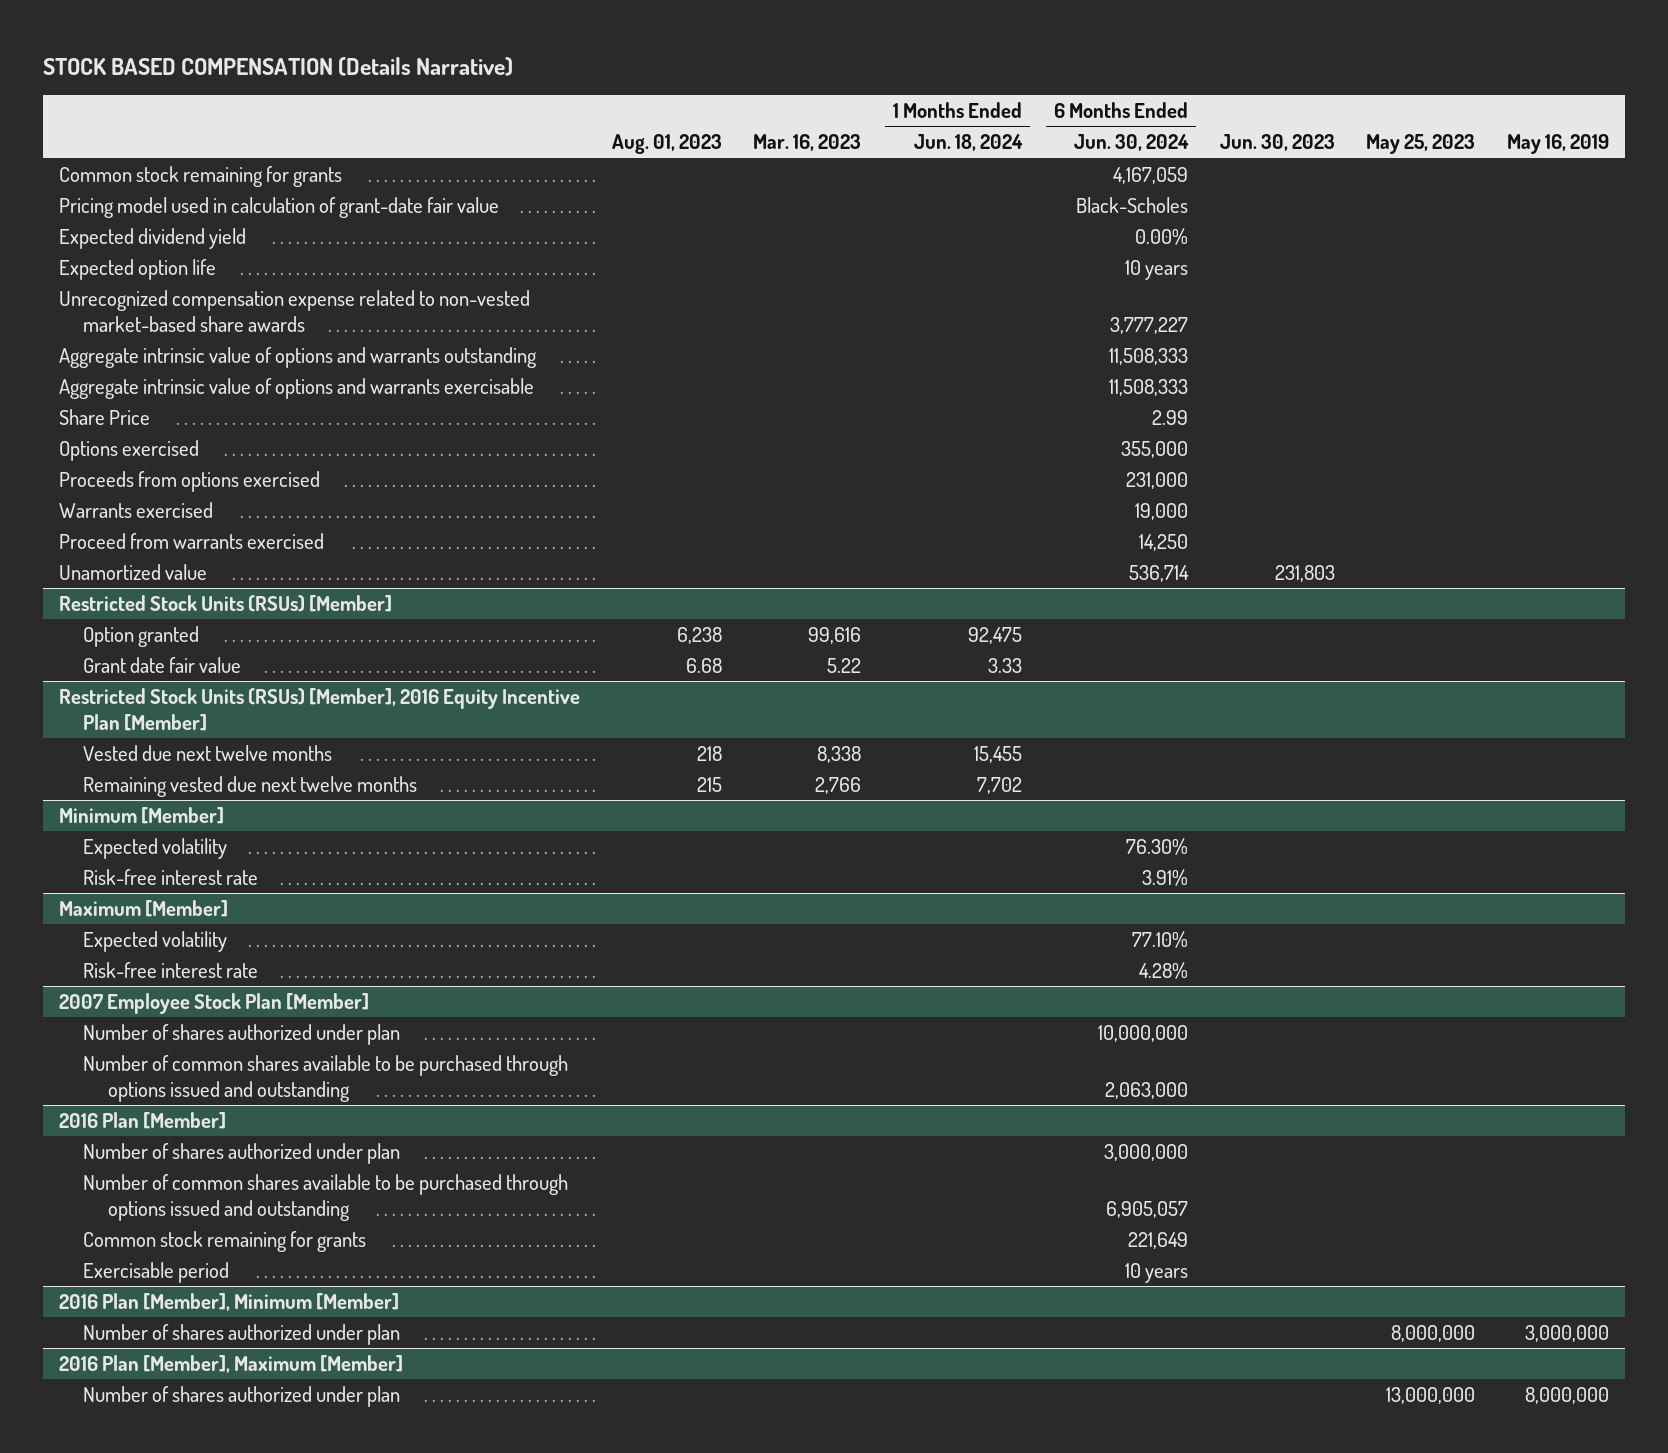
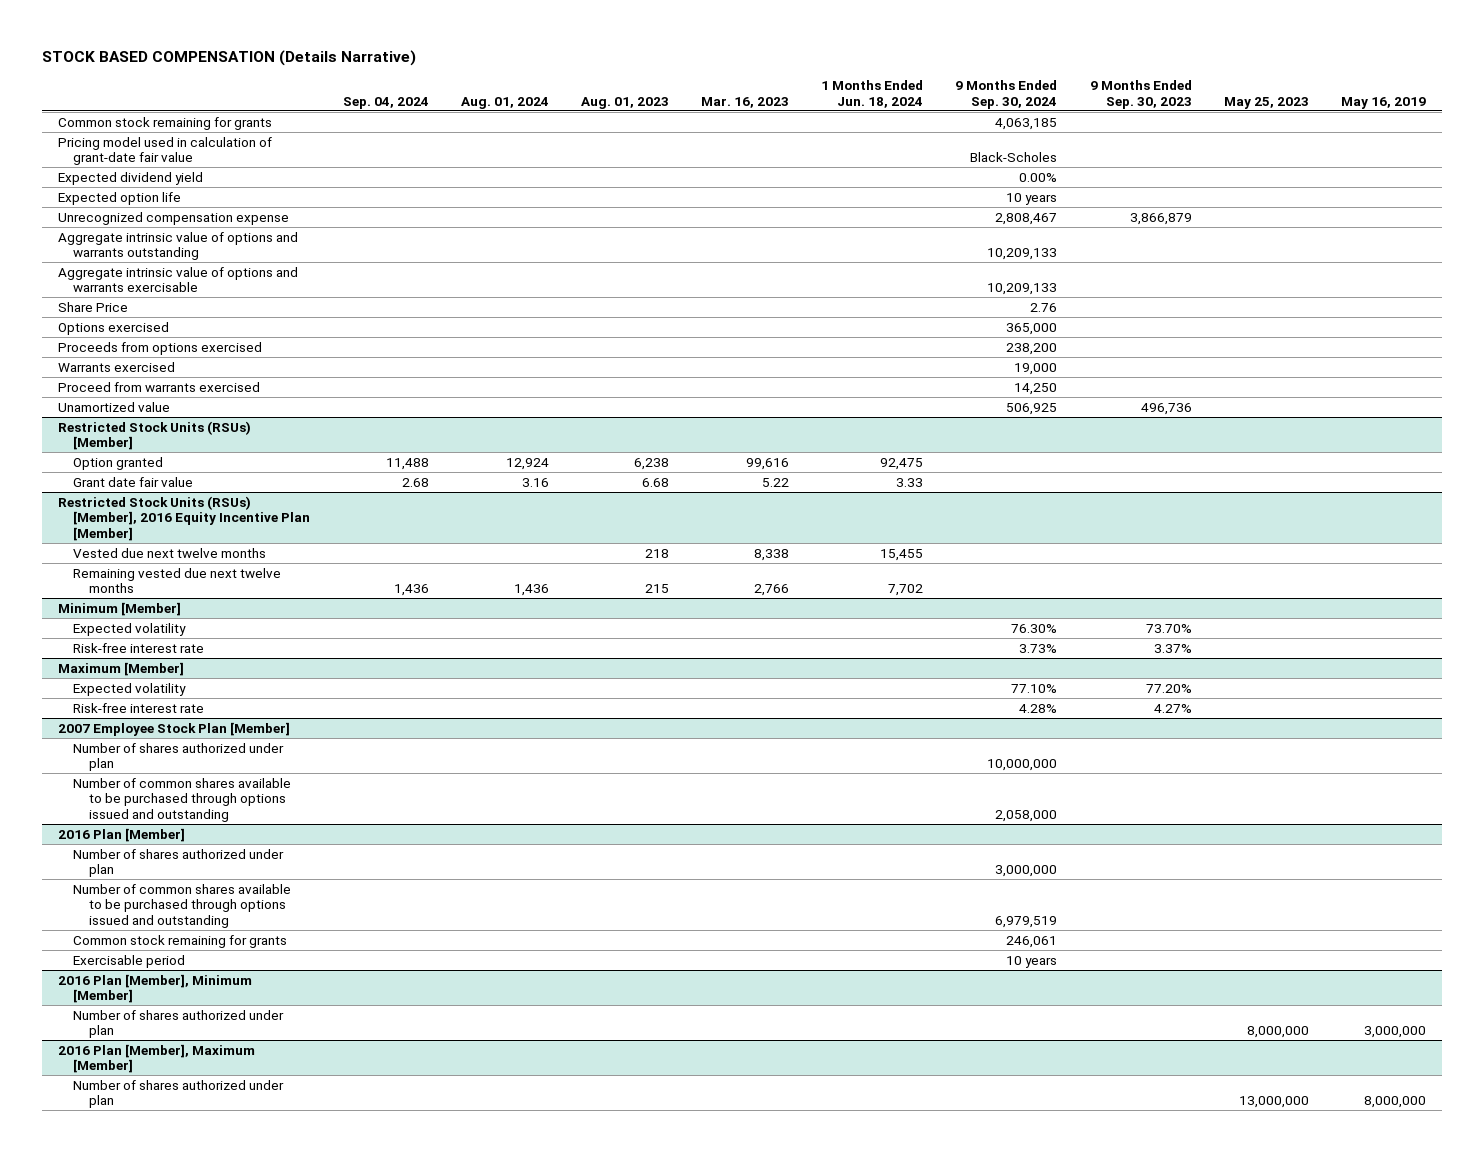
- | Aug. 01, 2023 | Mar. 16, 2023 | 1 Months Ended Jun. 18, 2024 | 6 Months Ended Jun. 30, 2024 | Jun. 30, 2023 | May 25, 2023 | May 16, 2019
+ | Sep. 04, 2024 | Aug. 01, 2024 | Aug. 01, 2023 | Mar. 16, 2023 | 1 Months Ended Jun. 18, 2024 | 9 Months Ended Sep. 30, 2024 | 9 Months Ended Sep. 30, 2023 | May 25, 2023 | May 16, 2019
- Unrecognized compensation expense related to non-vested market-based share awards | | | | 3,777,227 | | |
+ Unrecognized compensation expense | | | | | | 2,808,467 | 3,866,879 | |

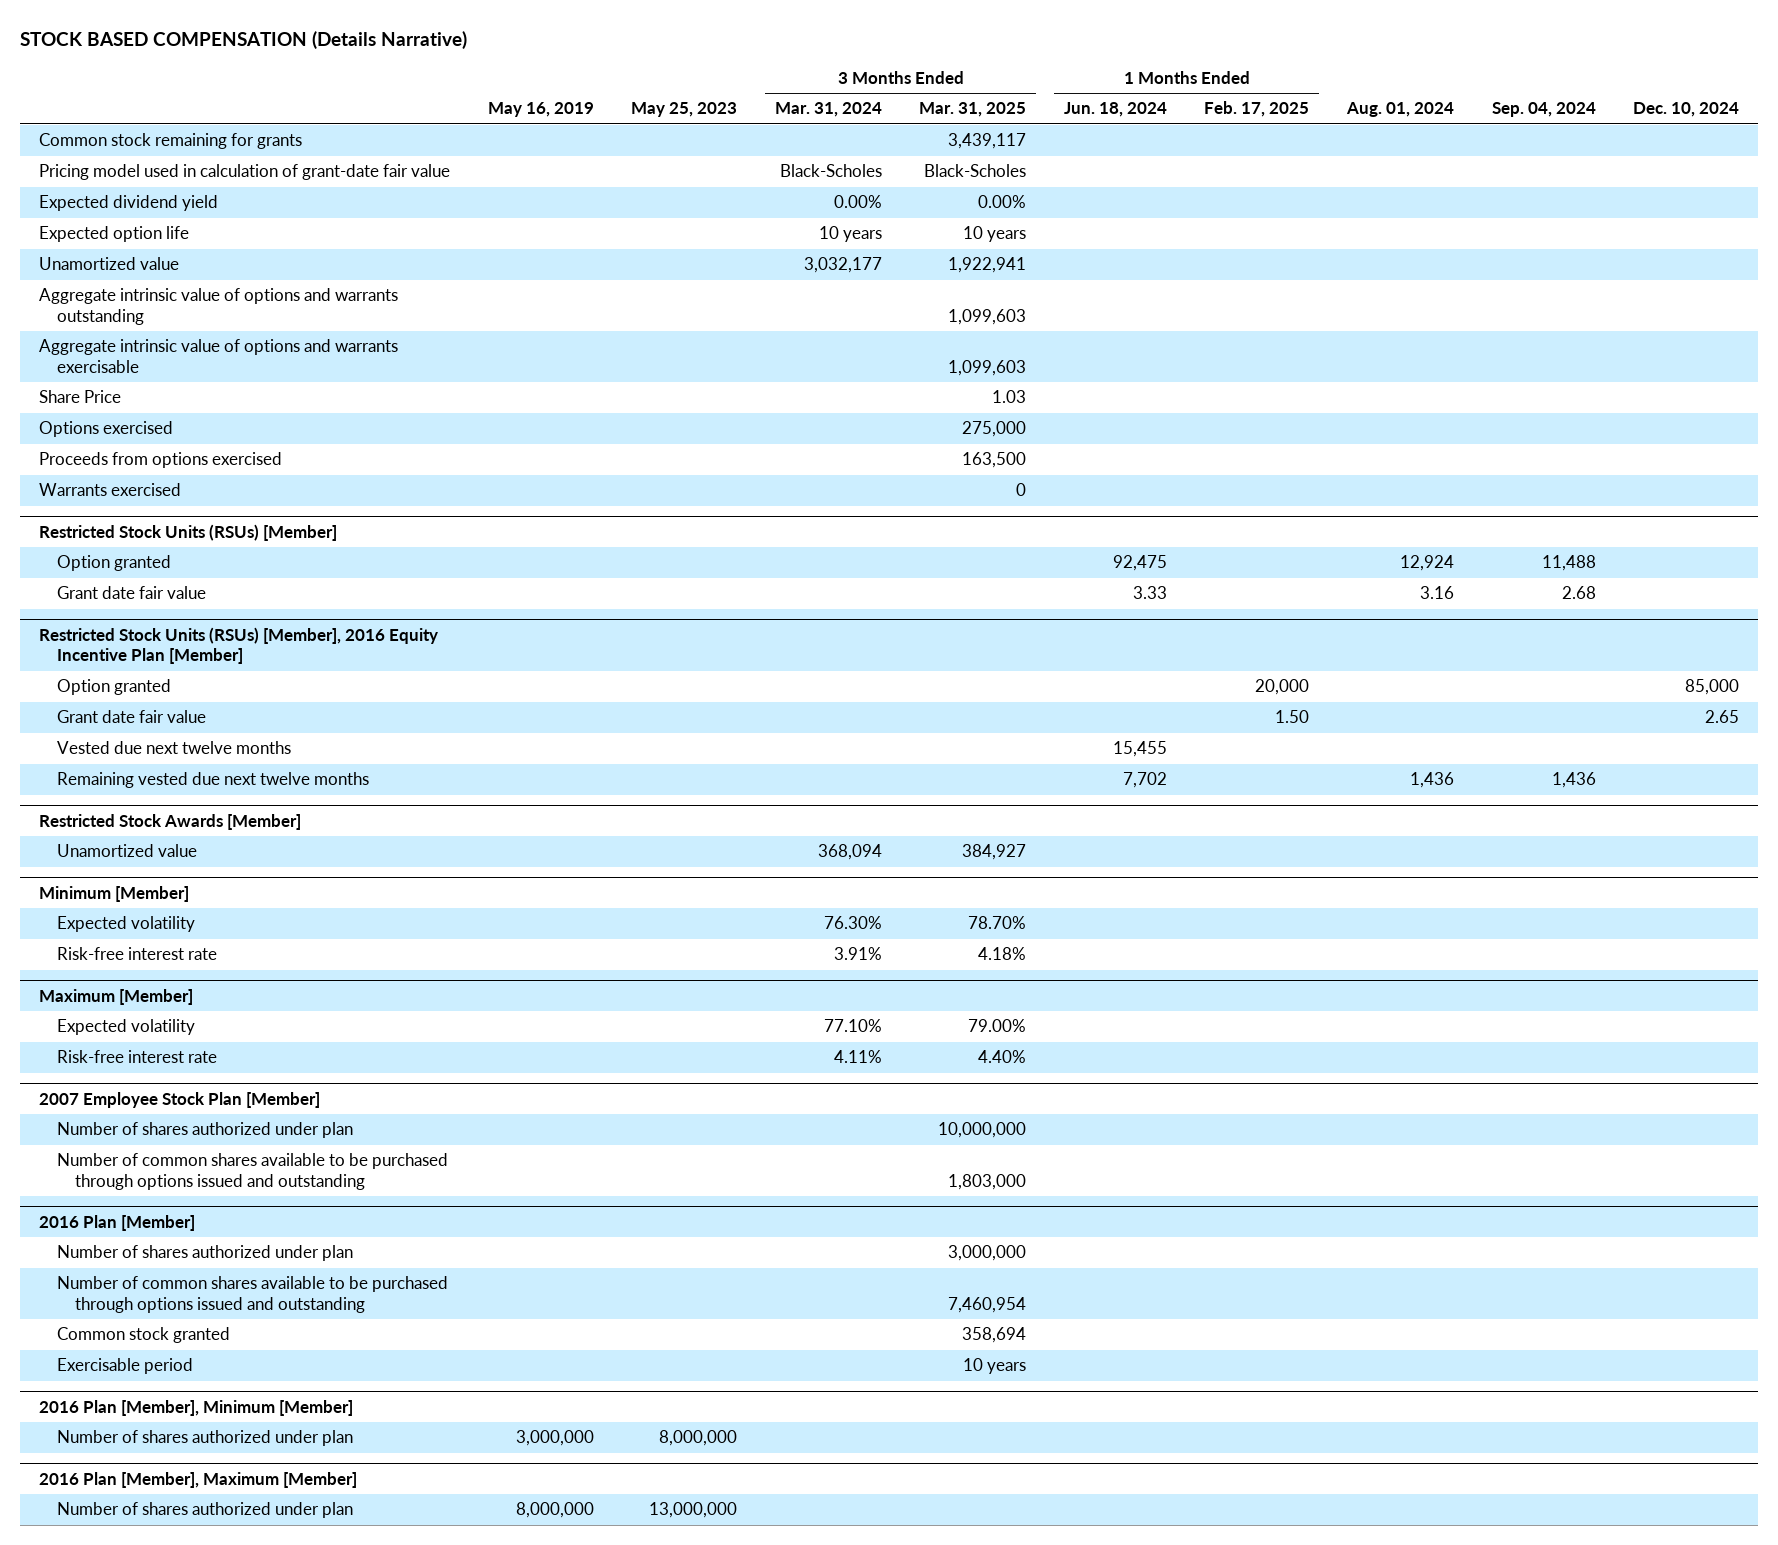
- | Sep. 04, 2024 | Aug. 01, 2024 | Aug. 01, 2023 | Mar. 16, 2023 | 1 Months Ended Jun. 18, 2024 | 9 Months Ended Sep. 30, 2024 | 9 Months Ended Sep. 30, 2023 | May 25, 2023 | May 16, 2019
+ | May 16, 2019 | May 25, 2023 | 3 Months Ended Mar. 31, 2024 | 3 Months Ended Mar. 31, 2025 | 1 Months Ended Jun. 18, 2024 | 1 Months Ended Feb. 17, 2025 | Aug. 01, 2024 | Sep. 04, 2024 | Dec. 10, 2024
- Unrecognized compensation expense | | | | | | 2,808,467 | 3,866,879 | |
moved up: Unamortized value | | | 3,032,177 | 1,922,941 | | | | |
- Proceed from warrants exercised | | | | | | 14,250 | | |
@ Restricted Stock Units (RSUs) [Member], 2016 Equity Incentive Plan [Member]
+ Option granted | | | | | | 20,000 | | | 85,000
+ Grant date fair value | | | | | | 1.50 | | | 2.65
+ Restricted Stock Awards [Member]
+ Unamortized value | | | 368,094 | 384,927 | | | | |
@ 2016 Plan [Member]
- Common stock remaining for grants | | | | | | 246,061 | | |
+ Common stock granted | | | | 358,694 | | | | |

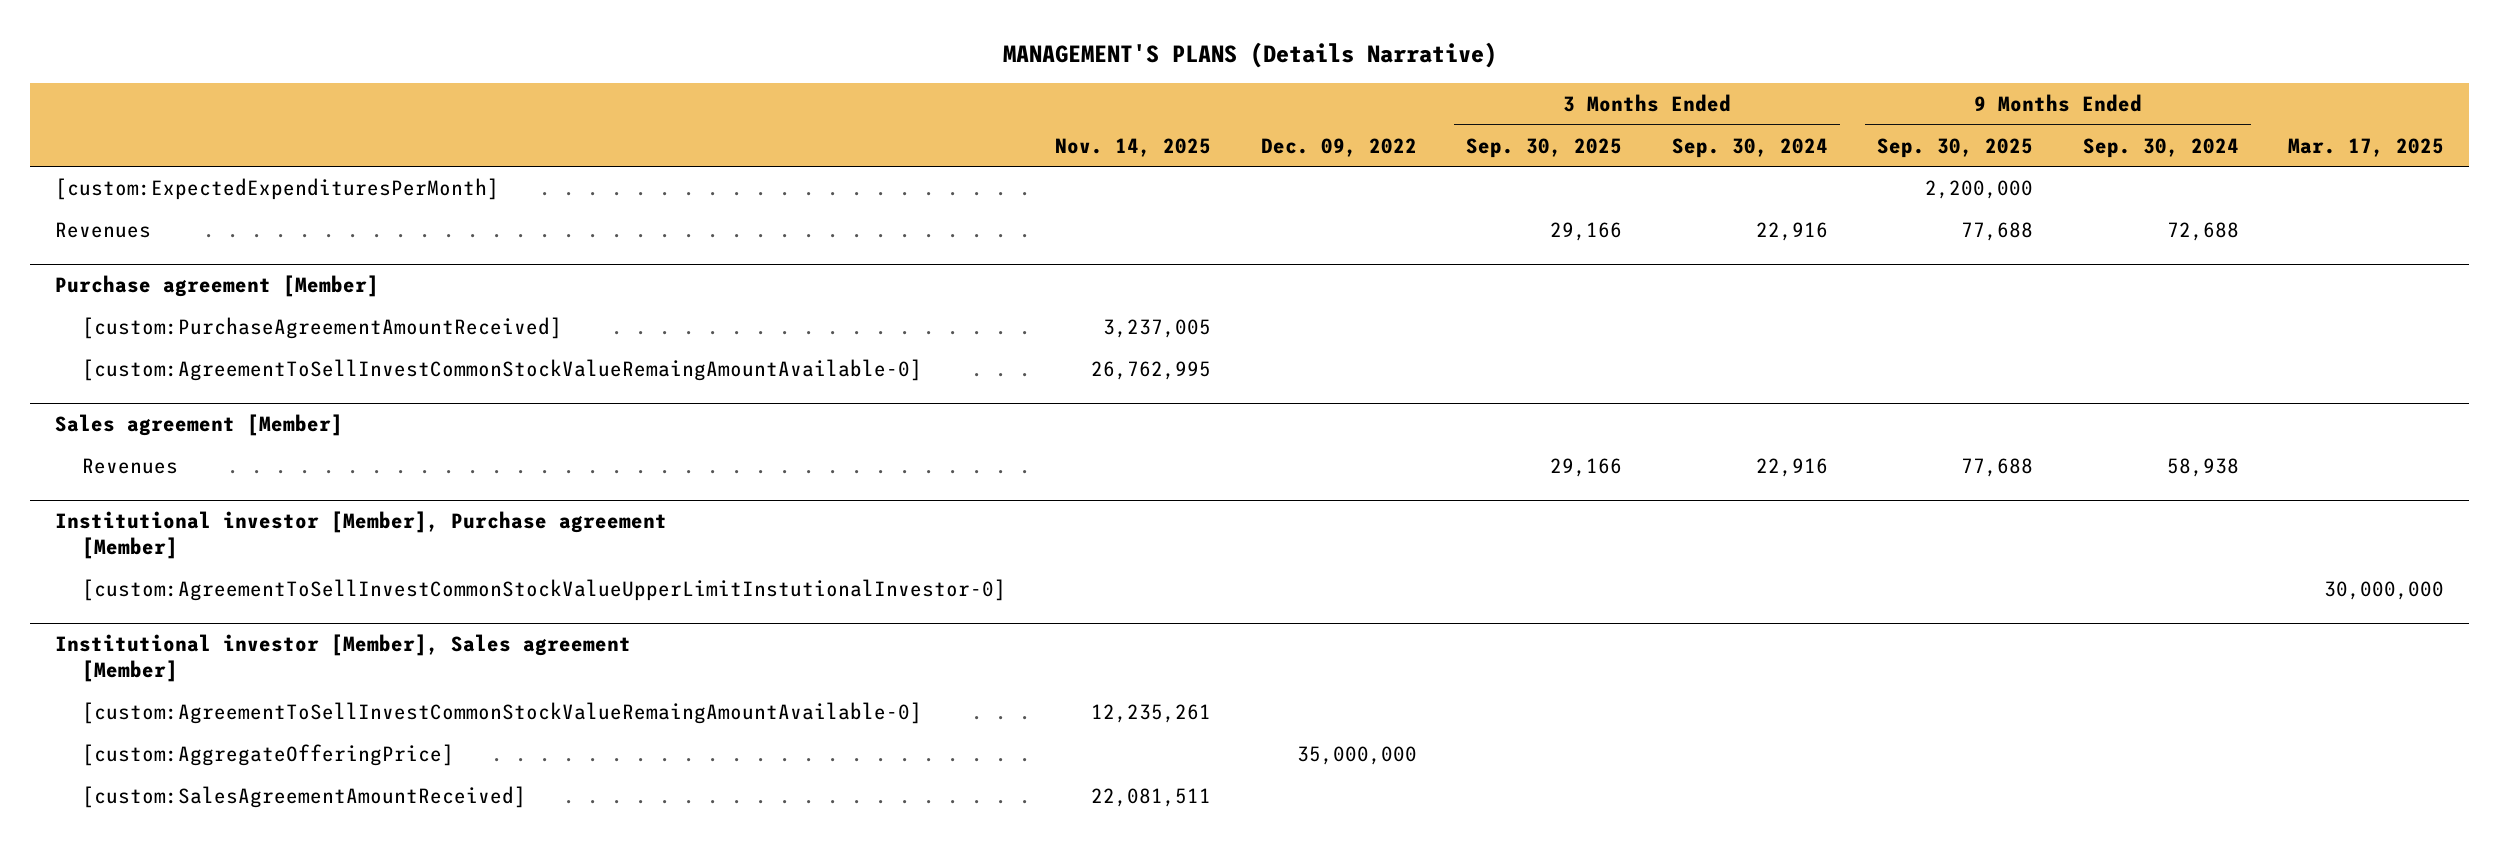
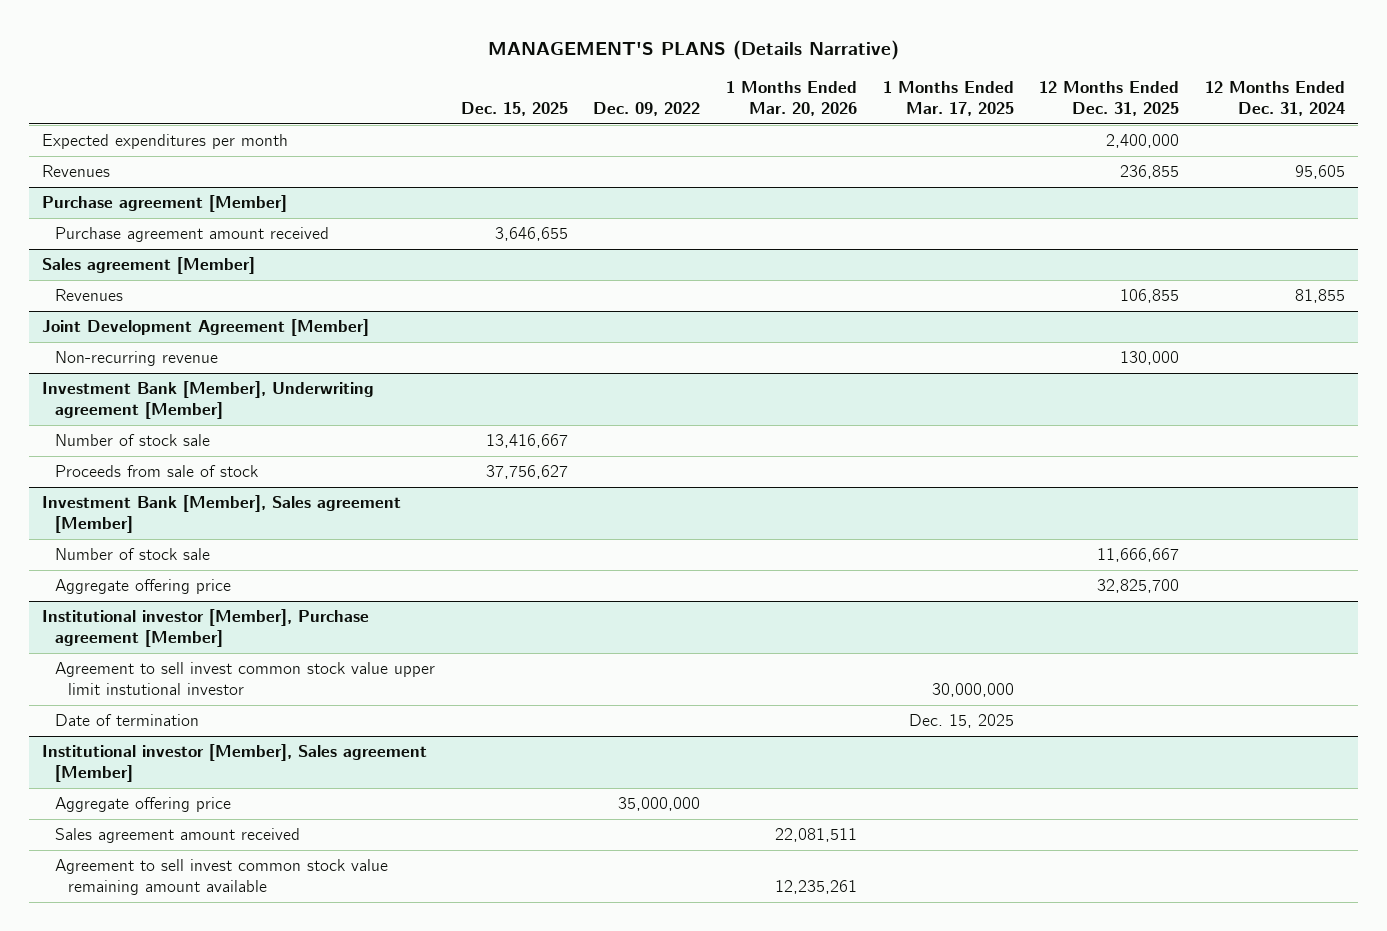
- | Nov. 14, 2025 | Dec. 09, 2022 | 3 Months Ended Sep. 30, 2025 | 3 Months Ended Sep. 30, 2024 | 9 Months Ended Sep. 30, 2025 | 9 Months Ended Sep. 30, 2024 | Mar. 17, 2025
+ | Dec. 15, 2025 | Dec. 09, 2022 | 1 Months Ended Mar. 20, 2026 | 1 Months Ended Mar. 17, 2025 | 12 Months Ended Dec. 31, 2025 | 12 Months Ended Dec. 31, 2024
- [custom:ExpectedExpendituresPerMonth] | | | | | 2,200,000 | |
+ Expected expenditures per month | | | | | 2,400,000 |
@ Purchase agreement [Member]
- [custom:PurchaseAgreementAmountReceived] | 3,237,005 | | | | | |
- [custom:AgreementToSellInvestCommonStockValueRemaingAmountAvailable-0] | 26,762,995 | | | | | |
+ Purchase agreement amount received | 3,646,655 | | | | |
+ Joint Development Agreement [Member]
+ Non-recurring revenue | | | | | 130,000 |
+ Investment Bank [Member], Underwriting agreement [Member]
+ Number of stock sale | 13,416,667 | | | | |
+ Proceeds from sale of stock | 37,756,627 | | | | |
+ Investment Bank [Member], Sales agreement [Member]
+ Number of stock sale | | | | | 11,666,667 |
+ Aggregate offering price | | | | | 32,825,700 |
@ Institutional investor [Member], Purchase agreement [Member]
- [custom:AgreementToSellInvestCommonStockValueUpperLimitInstutionalInvestor-0] | | | | | | | 30,000,000
+ Agreement to sell invest common stock value upper limit instutional investor | | | | 30,000,000 | |
+ Date of termination | | | | Dec. 15, 2025 | |
@ Institutional investor [Member], Sales agreement [Member]
- [custom:AgreementToSellInvestCommonStockValueRemaingAmountAvailable-0] | 12,235,261 | | | | | |
- [custom:AggregateOfferingPrice] | | 35,000,000 | | | | |
- [custom:SalesAgreementAmountReceived] | 22,081,511 | | | | | |
+ Aggregate offering price | | 35,000,000 | | | |
+ Sales agreement amount received | | | 22,081,511 | | |
+ Agreement to sell invest common stock value remaining amount available | | | 12,235,261 | | |

